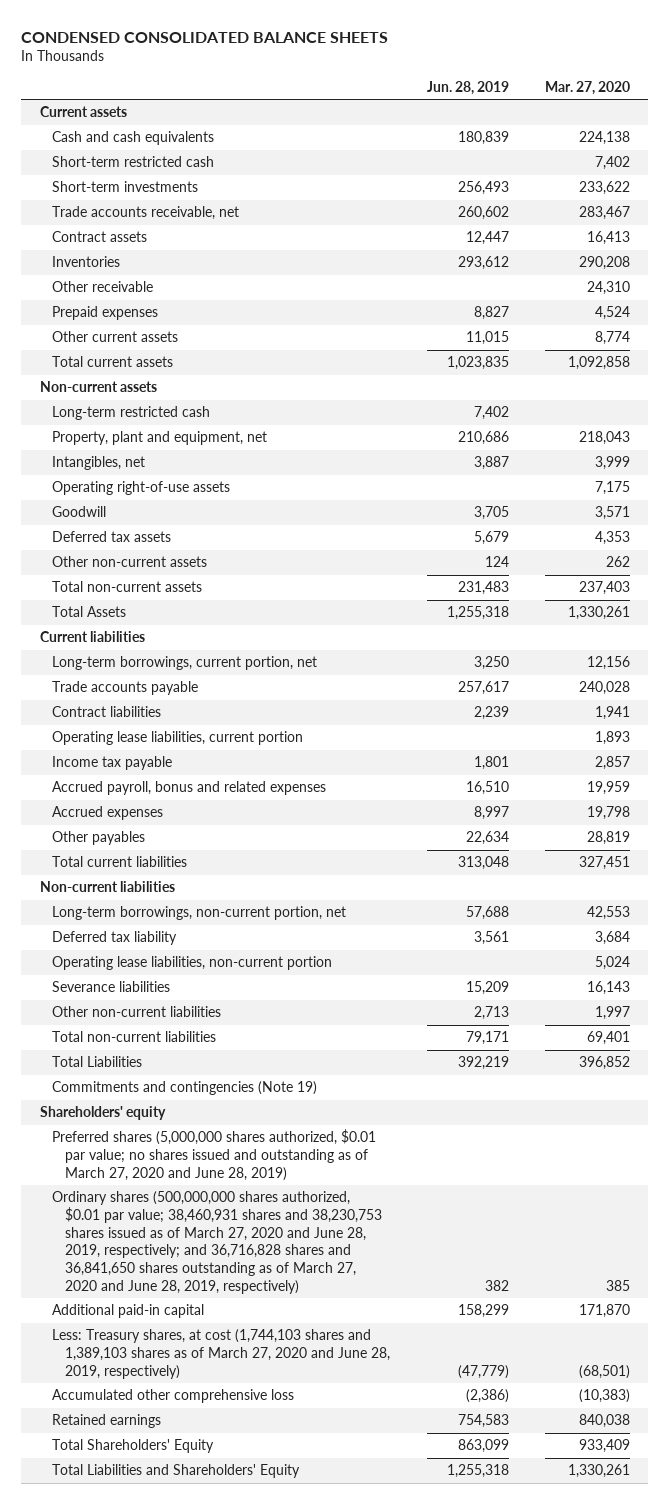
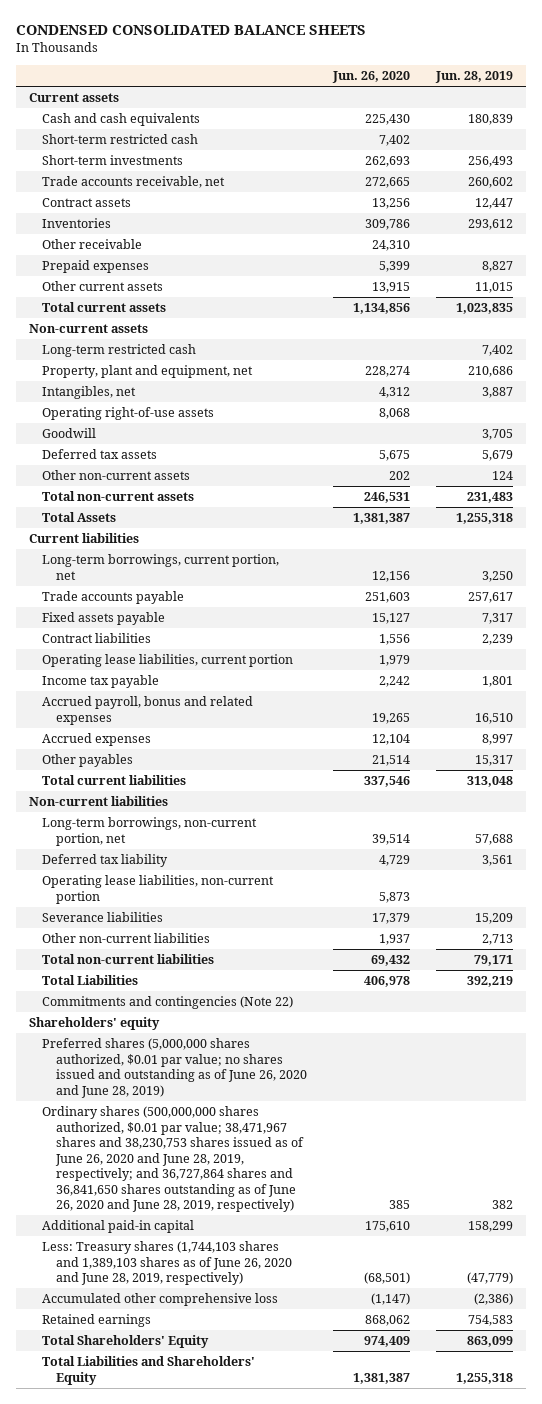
- | Jun. 28, 2019 | Mar. 27, 2020
+ | Jun. 26, 2020 | Jun. 28, 2019
+ Fixed assets payable | 15,127 | 7,317
- Other payables | 22,634 | 28,819
+ Other payables | 21,514 | 15,317
- Commitments and contingencies (Note 19)
+ Commitments and contingencies (Note 22)
- Preferred shares (5,000,000 shares authorized, $0.01 par value; no shares issued and outstanding as of March 27, 2020 and June 28, 2019)
- Ordinary shares (500,000,000 shares authorized, $0.01 par value; 38,460,931 shares and 38,230,753 shares issued as of March 27, 2020 and June 28, 2019, respectively; and 36,716,828 shares and 36,841,650 shares outstanding as of March 27, 2020 and June 28, 2019, respectively) | 382 | 385
+ Preferred shares (5,000,000 shares authorized, $0.01 par value; no shares issued and outstanding as of June 26, 2020 and June 28, 2019)
+ Ordinary shares (500,000,000 shares authorized, $0.01 par value; 38,471,967 shares and 38,230,753 shares issued as of June 26, 2020 and June 28, 2019, respectively; and 36,727,864 shares and 36,841,650 shares outstanding as of June 26, 2020 and June 28, 2019, respectively) | 385 | 382
- Less: Treasury shares, at cost (1,744,103 shares and 1,389,103 shares as of March 27, 2020 and June 28, 2019, respectively) | (47,779) | (68,501)
+ Less: Treasury shares (1,744,103 shares and 1,389,103 shares as of June 26, 2020 and June 28, 2019, respectively) | (68,501) | (47,779)

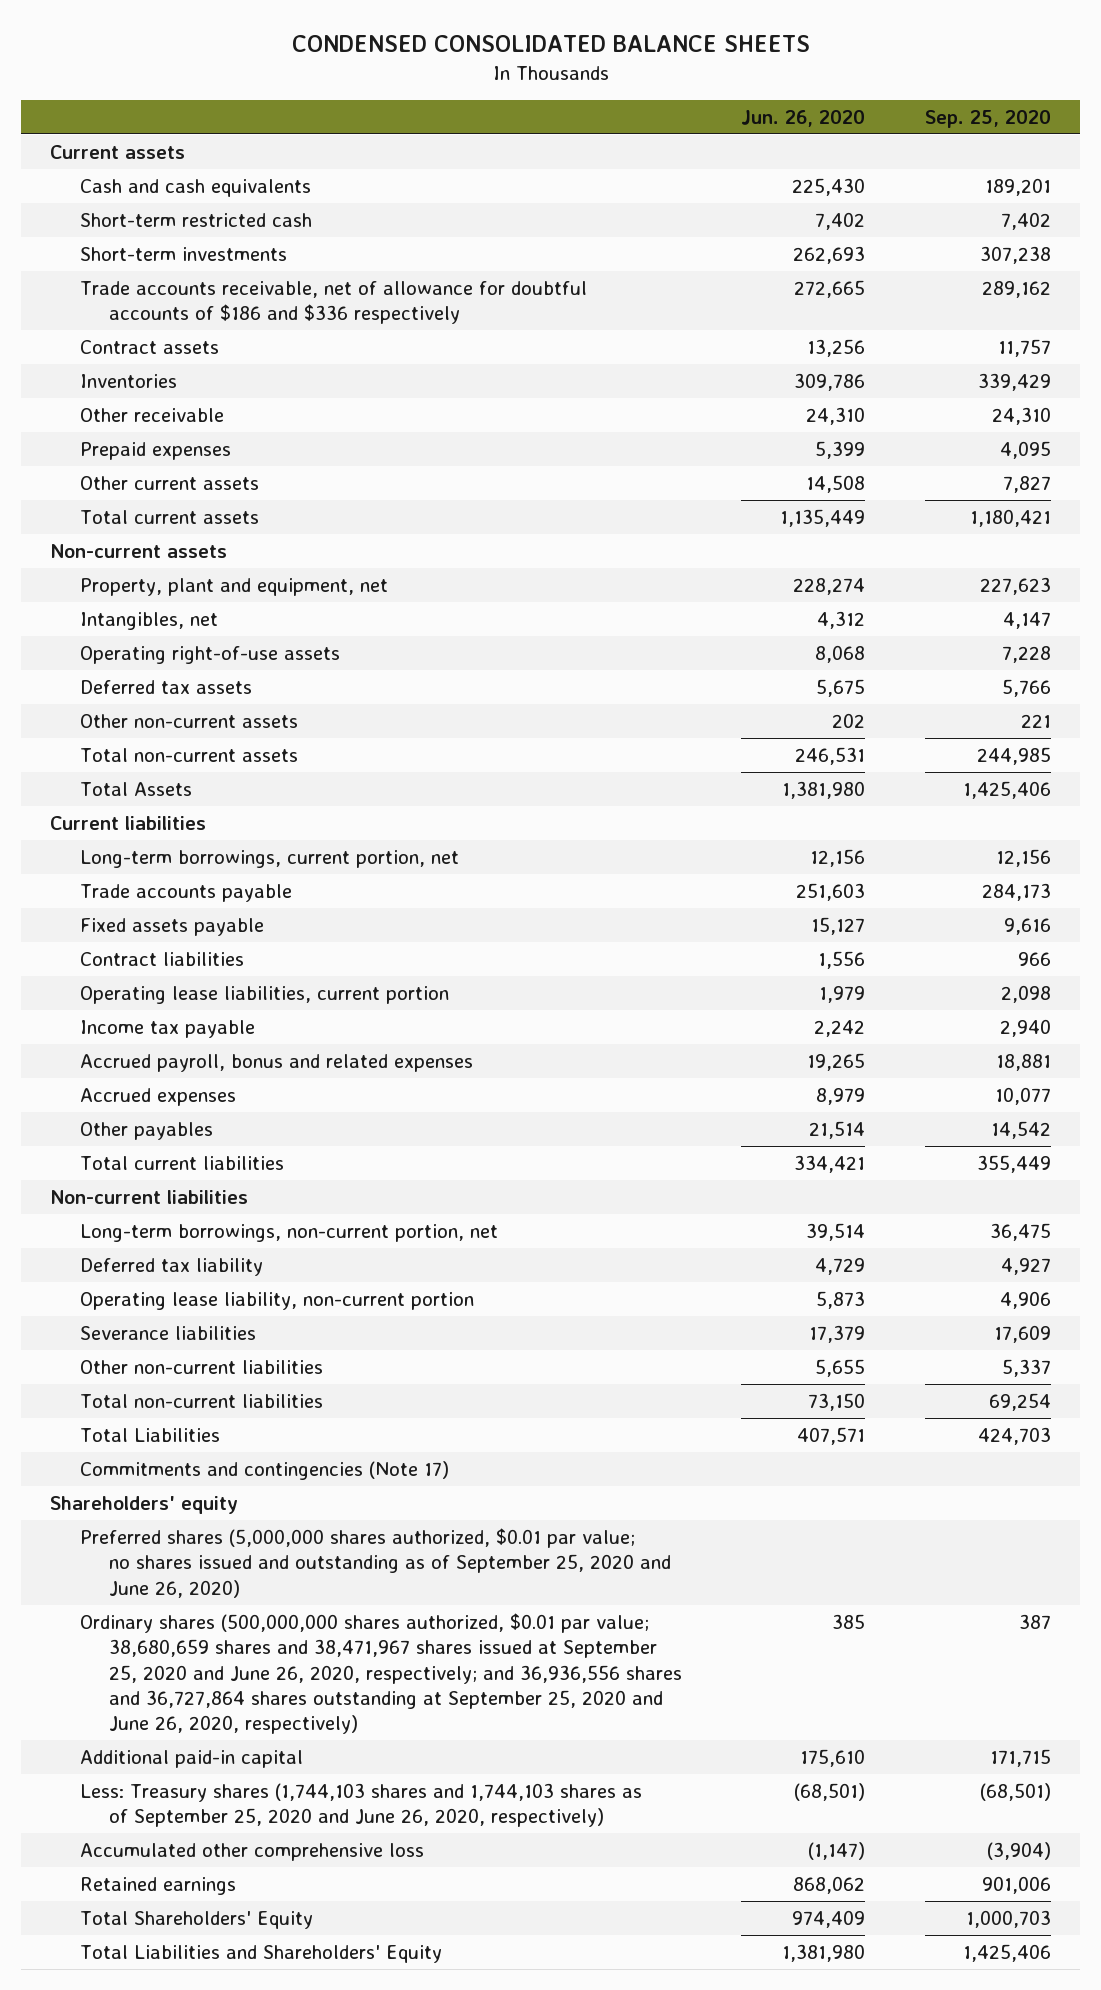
- | Jun. 26, 2020 | Jun. 28, 2019
+ | Jun. 26, 2020 | Sep. 25, 2020
- Trade accounts receivable, net | 272,665 | 260,602
+ Trade accounts receivable, net of allowance for doubtful accounts of $186 and $336 respectively | 272,665 | 289,162
- Other current assets | 13,915 | 11,015
- Total current assets | 1,134,856 | 1,023,835
+ Other current assets | 14,508 | 7,827
+ Total current assets | 1,135,449 | 1,180,421
- Long-term restricted cash | | 7,402
- Goodwill | | 3,705
- Total Assets | 1,381,387 | 1,255,318
+ Total Assets | 1,381,980 | 1,425,406
- Accrued expenses | 12,104 | 8,997
+ Accrued expenses | 8,979 | 10,077
- Total current liabilities | 337,546 | 313,048
+ Total current liabilities | 334,421 | 355,449
- Operating lease liabilities, non-current portion | 5,873 |
+ Operating lease liability, non-current portion | 5,873 | 4,906
- Other non-current liabilities | 1,937 | 2,713
- Total non-current liabilities | 69,432 | 79,171
- Total Liabilities | 406,978 | 392,219
- Commitments and contingencies (Note 22)
+ Other non-current liabilities | 5,655 | 5,337
+ Total non-current liabilities | 73,150 | 69,254
+ Total Liabilities | 407,571 | 424,703
+ Commitments and contingencies (Note 17)
- Preferred shares (5,000,000 shares authorized, $0.01 par value; no shares issued and outstanding as of June 26, 2020 and June 28, 2019)
- Ordinary shares (500,000,000 shares authorized, $0.01 par value; 38,471,967 shares and 38,230,753 shares issued as of June 26, 2020 and June 28, 2019, respectively; and 36,727,864 shares and 36,841,650 shares outstanding as of June 26, 2020 and June 28, 2019, respectively) | 385 | 382
+ Preferred shares (5,000,000 shares authorized, $0.01 par value; no shares issued and outstanding as of September 25, 2020 and June 26, 2020)
+ Ordinary shares (500,000,000 shares authorized, $0.01 par value; 38,680,659 shares and 38,471,967 shares issued at September 25, 2020 and June 26, 2020, respectively; and 36,936,556 shares and 36,727,864 shares outstanding at September 25, 2020 and June 26, 2020, respectively) | 385 | 387
- Less: Treasury shares (1,744,103 shares and 1,389,103 shares as of June 26, 2020 and June 28, 2019, respectively) | (68,501) | (47,779)
+ Less: Treasury shares (1,744,103 shares and 1,744,103 shares as of September 25, 2020 and June 26, 2020, respectively) | (68,501) | (68,501)
- Total Liabilities and Shareholders' Equity | 1,381,387 | 1,255,318
+ Total Liabilities and Shareholders' Equity | 1,381,980 | 1,425,406

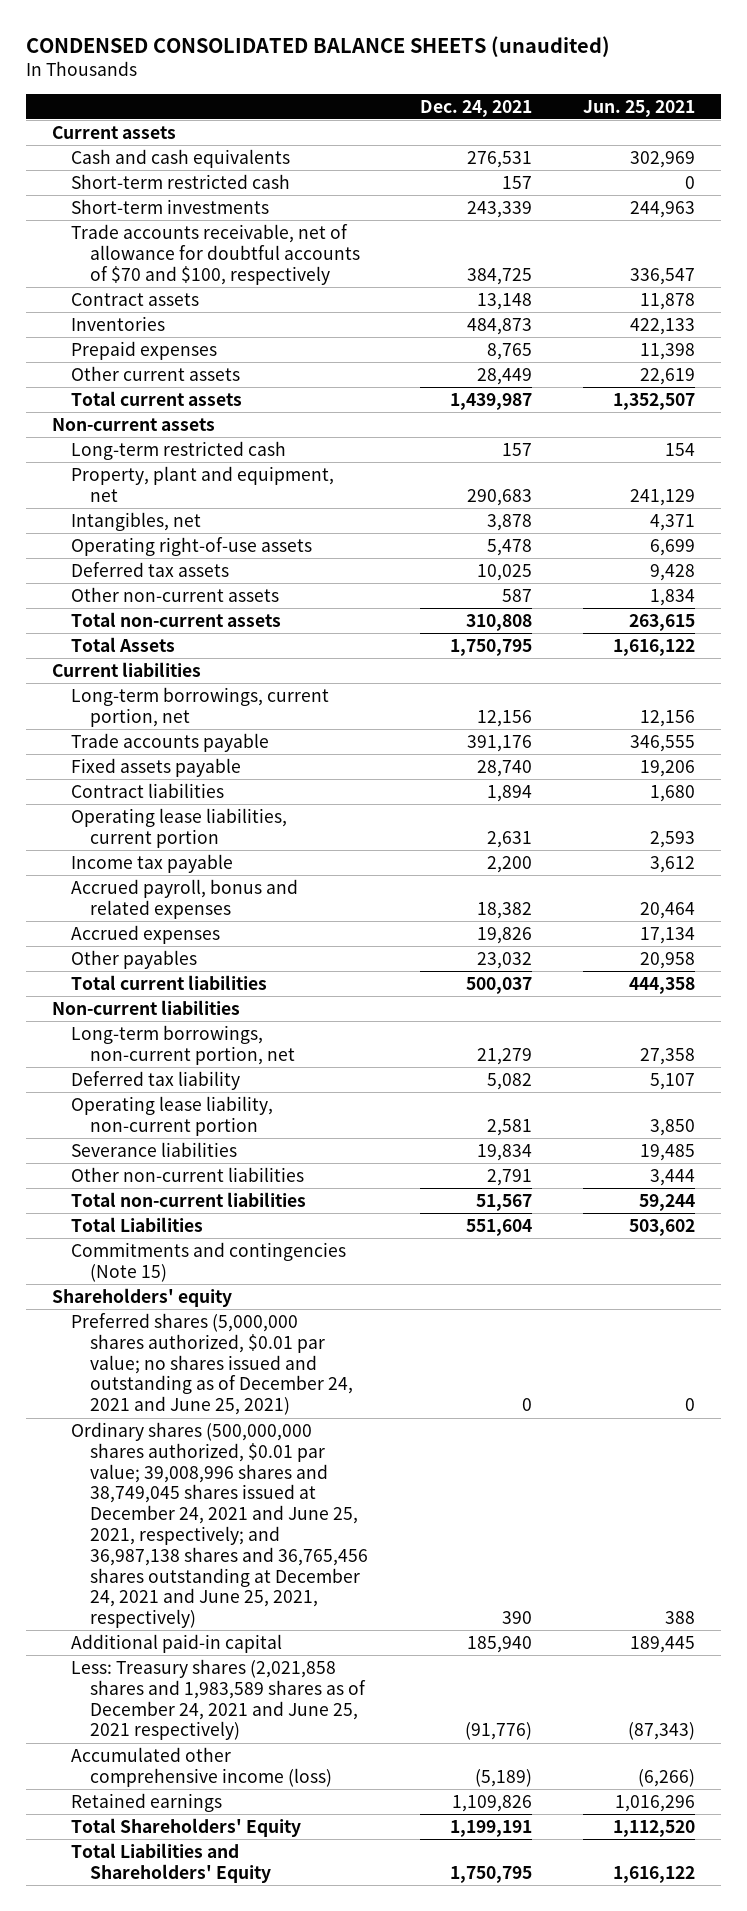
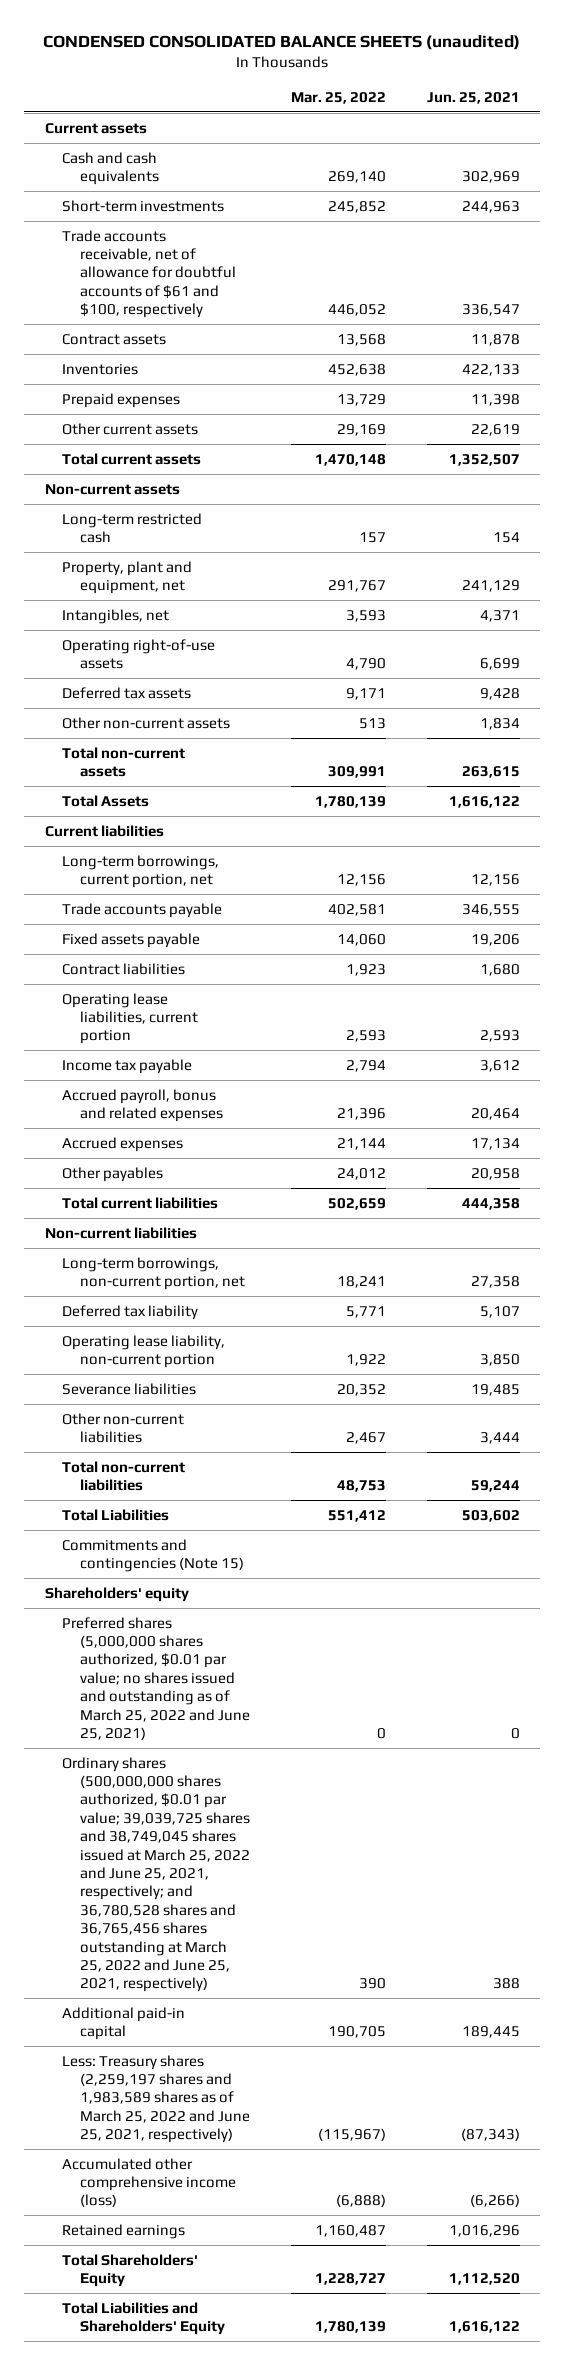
- | Dec. 24, 2021 | Jun. 25, 2021
+ | Mar. 25, 2022 | Jun. 25, 2021
- Short-term restricted cash | 157 | 0
- Trade accounts receivable, net of allowance for doubtful accounts of $70 and $100, respectively | 384,725 | 336,547
+ Trade accounts receivable, net of allowance for doubtful accounts of $61 and $100, respectively | 446,052 | 336,547
- Preferred shares (5,000,000 shares authorized, $0.01 par value; no shares issued and outstanding as of December 24, 2021 and June 25, 2021) | 0 | 0
- Ordinary shares (500,000,000 shares authorized, $0.01 par value; 39,008,996 shares and 38,749,045 shares issued at December 24, 2021 and June 25, 2021, respectively; and 36,987,138 shares and 36,765,456 shares outstanding at December 24, 2021 and June 25, 2021, respectively) | 390 | 388
+ Preferred shares (5,000,000 shares authorized, $0.01 par value; no shares issued and outstanding as of March 25, 2022 and June 25, 2021) | 0 | 0
+ Ordinary shares (500,000,000 shares authorized, $0.01 par value; 39,039,725 shares and 38,749,045 shares issued at March 25, 2022 and June 25, 2021, respectively; and 36,780,528 shares and 36,765,456 shares outstanding at March 25, 2022 and June 25, 2021, respectively) | 390 | 388
- Less: Treasury shares (2,021,858 shares and 1,983,589 shares as of December 24, 2021 and June 25, 2021 respectively) | (91,776) | (87,343)
+ Less: Treasury shares (2,259,197 shares and 1,983,589 shares as of March 25, 2022 and June 25, 2021, respectively) | (115,967) | (87,343)

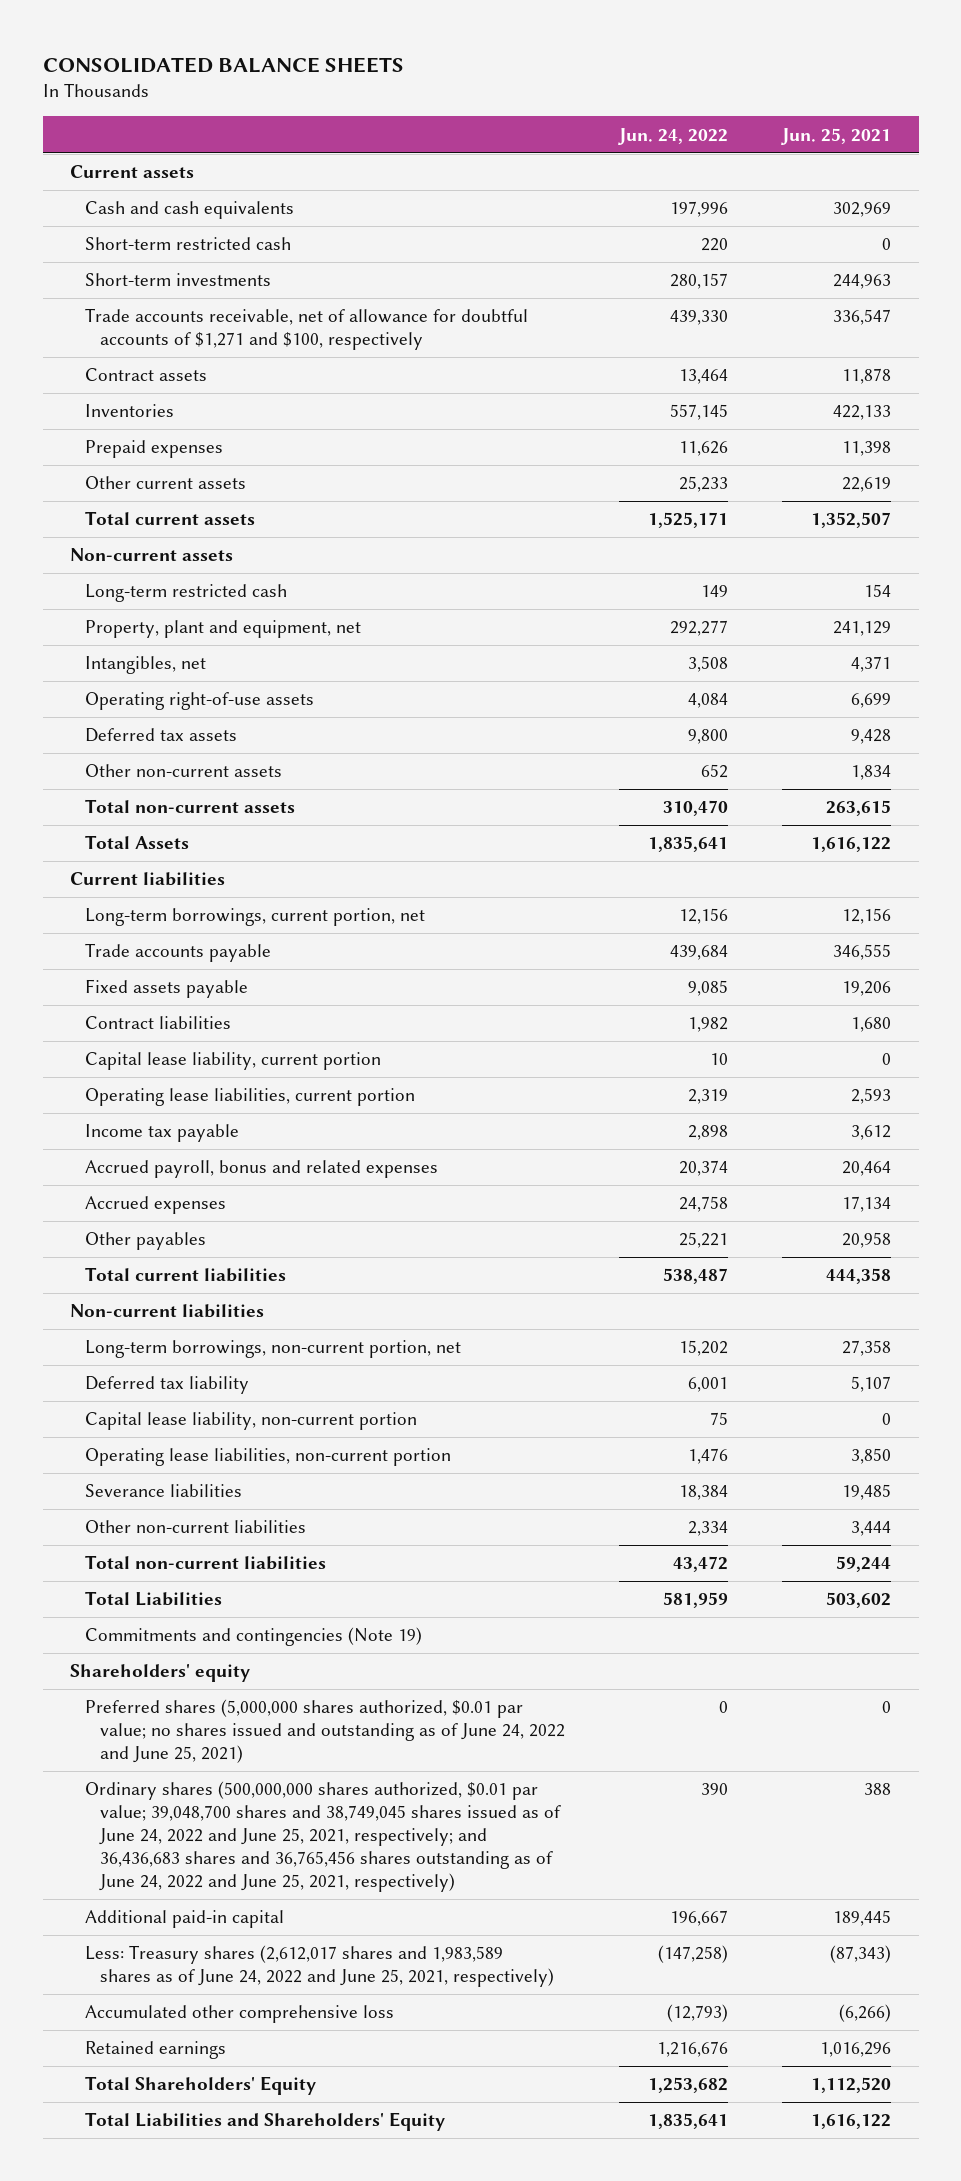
- CONDENSED CONSOLIDATED BALANCE SHEETS (unaudited)
+ CONSOLIDATED BALANCE SHEETS
- | Mar. 25, 2022 | Jun. 25, 2021
+ | Jun. 24, 2022 | Jun. 25, 2021
+ Short-term restricted cash | 220 | 0
- Trade accounts receivable, net of allowance for doubtful accounts of $61 and $100, respectively | 446,052 | 336,547
+ Trade accounts receivable, net of allowance for doubtful accounts of $1,271 and $100, respectively | 439,330 | 336,547
+ Capital lease liability, current portion | 10 | 0
- Operating lease liability, non-current portion | 1,922 | 3,850
+ Capital lease liability, non-current portion | 75 | 0
+ Operating lease liabilities, non-current portion | 1,476 | 3,850
- Commitments and contingencies (Note 15)
+ Commitments and contingencies (Note 19)
- Preferred shares (5,000,000 shares authorized, $0.01 par value; no shares issued and outstanding as of March 25, 2022 and June 25, 2021) | 0 | 0
- Ordinary shares (500,000,000 shares authorized, $0.01 par value; 39,039,725 shares and 38,749,045 shares issued at March 25, 2022 and June 25, 2021, respectively; and 36,780,528 shares and 36,765,456 shares outstanding at March 25, 2022 and June 25, 2021, respectively) | 390 | 388
+ Preferred shares (5,000,000 shares authorized, $0.01 par value; no shares issued and outstanding as of June 24, 2022 and June 25, 2021) | 0 | 0
+ Ordinary shares (500,000,000 shares authorized, $0.01 par value; 39,048,700 shares and 38,749,045 shares issued as of June 24, 2022 and June 25, 2021, respectively; and 36,436,683 shares and 36,765,456 shares outstanding as of June 24, 2022 and June 25, 2021, respectively) | 390 | 388
- Less: Treasury shares (2,259,197 shares and 1,983,589 shares as of March 25, 2022 and June 25, 2021, respectively) | (115,967) | (87,343)
- Accumulated other comprehensive income (loss) | (6,888) | (6,266)
+ Less: Treasury shares (2,612,017 shares and 1,983,589 shares as of June 24, 2022 and June 25, 2021, respectively) | (147,258) | (87,343)
+ Accumulated other comprehensive loss | (12,793) | (6,266)

